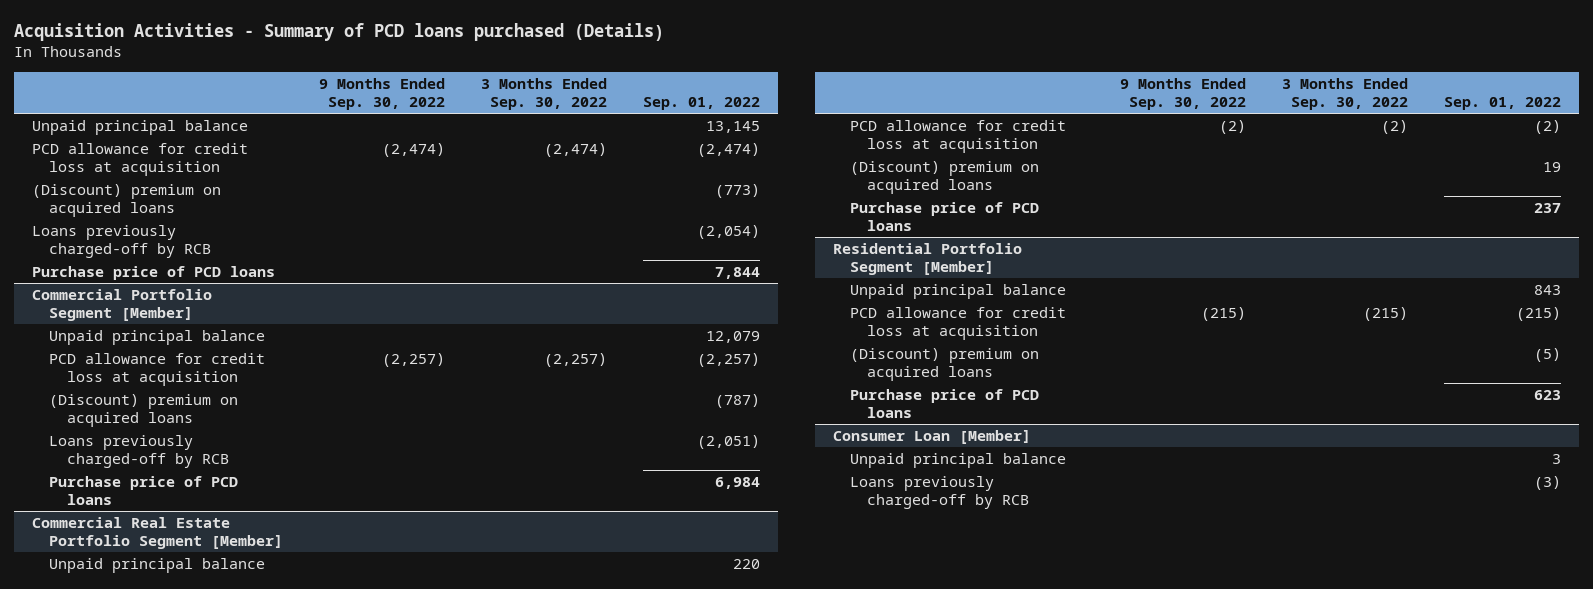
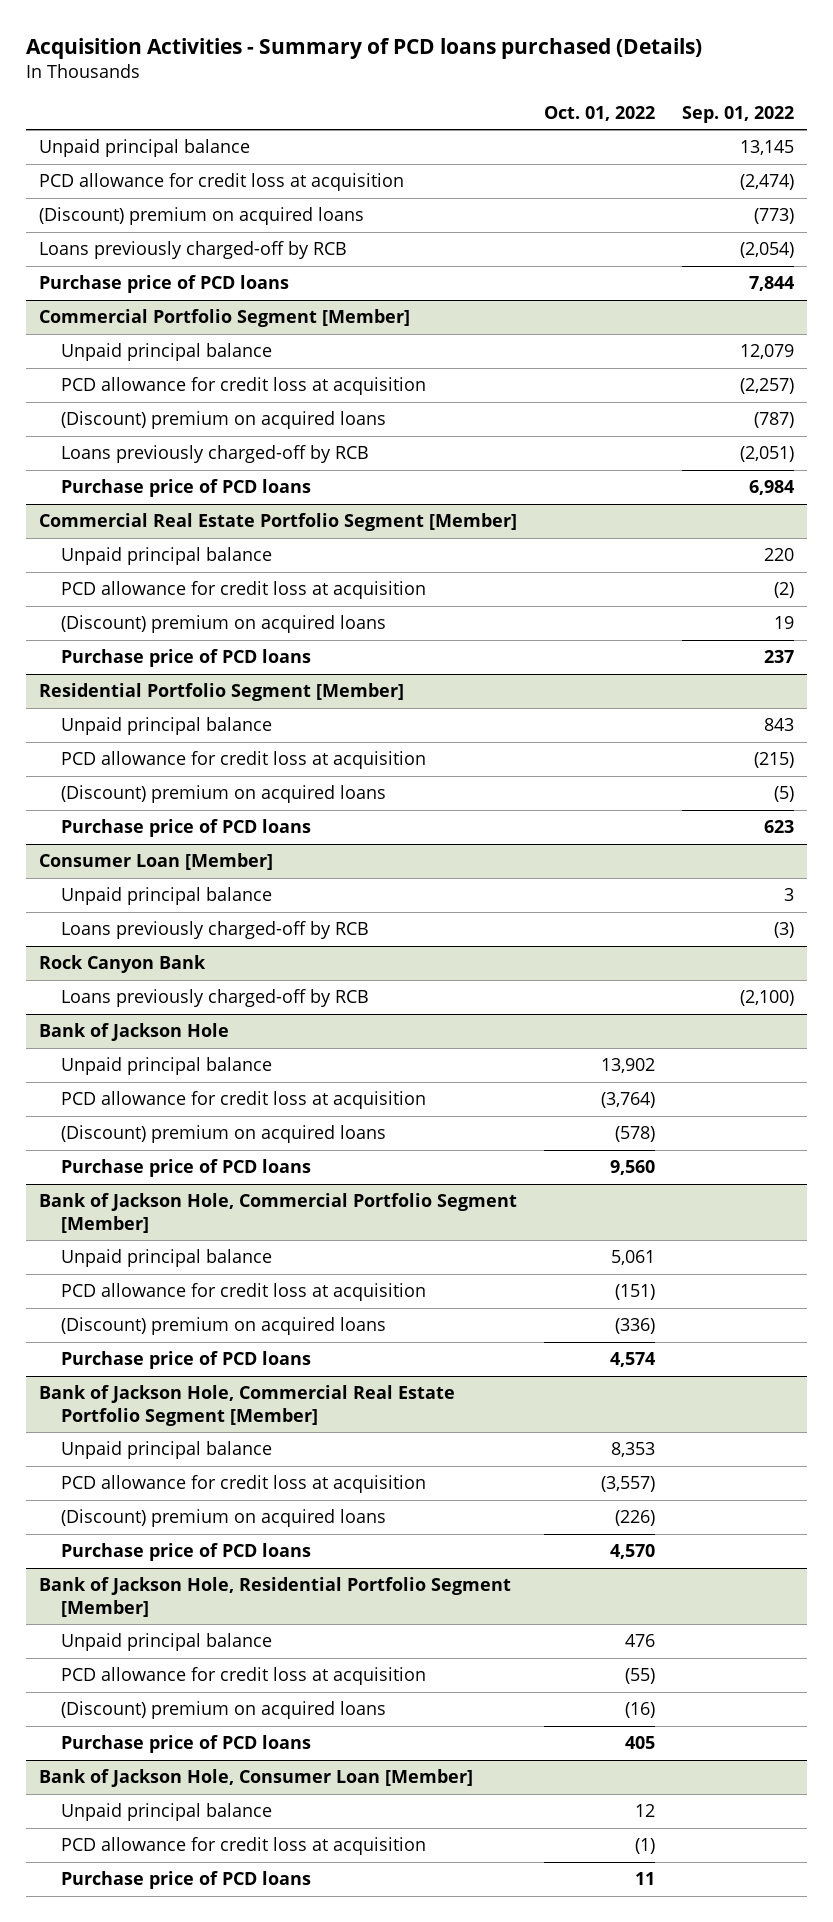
- | 9 Months Ended Sep. 30, 2022 | 3 Months Ended Sep. 30, 2022 | Sep. 01, 2022
+ | Oct. 01, 2022 | Sep. 01, 2022
+ Rock Canyon Bank
+ Loans previously charged-off by RCB | | (2,100)
+ Bank of Jackson Hole
+ Unpaid principal balance | 13,902 |
+ PCD allowance for credit loss at acquisition | (3,764) |
+ (Discount) premium on acquired loans | (578) |
+ Purchase price of PCD loans | 9,560 |
+ Bank of Jackson Hole, Commercial Portfolio Segment [Member]
+ Unpaid principal balance | 5,061 |
+ PCD allowance for credit loss at acquisition | (151) |
+ (Discount) premium on acquired loans | (336) |
+ Purchase price of PCD loans | 4,574 |
+ Bank of Jackson Hole, Commercial Real Estate Portfolio Segment [Member]
+ Unpaid principal balance | 8,353 |
+ PCD allowance for credit loss at acquisition | (3,557) |
+ (Discount) premium on acquired loans | (226) |
+ Purchase price of PCD loans | 4,570 |
+ Bank of Jackson Hole, Residential Portfolio Segment [Member]
+ Unpaid principal balance | 476 |
+ PCD allowance for credit loss at acquisition | (55) |
+ (Discount) premium on acquired loans | (16) |
+ Purchase price of PCD loans | 405 |
+ Bank of Jackson Hole, Consumer Loan [Member]
+ Unpaid principal balance | 12 |
+ PCD allowance for credit loss at acquisition | (1) |
+ Purchase price of PCD loans | 11 |

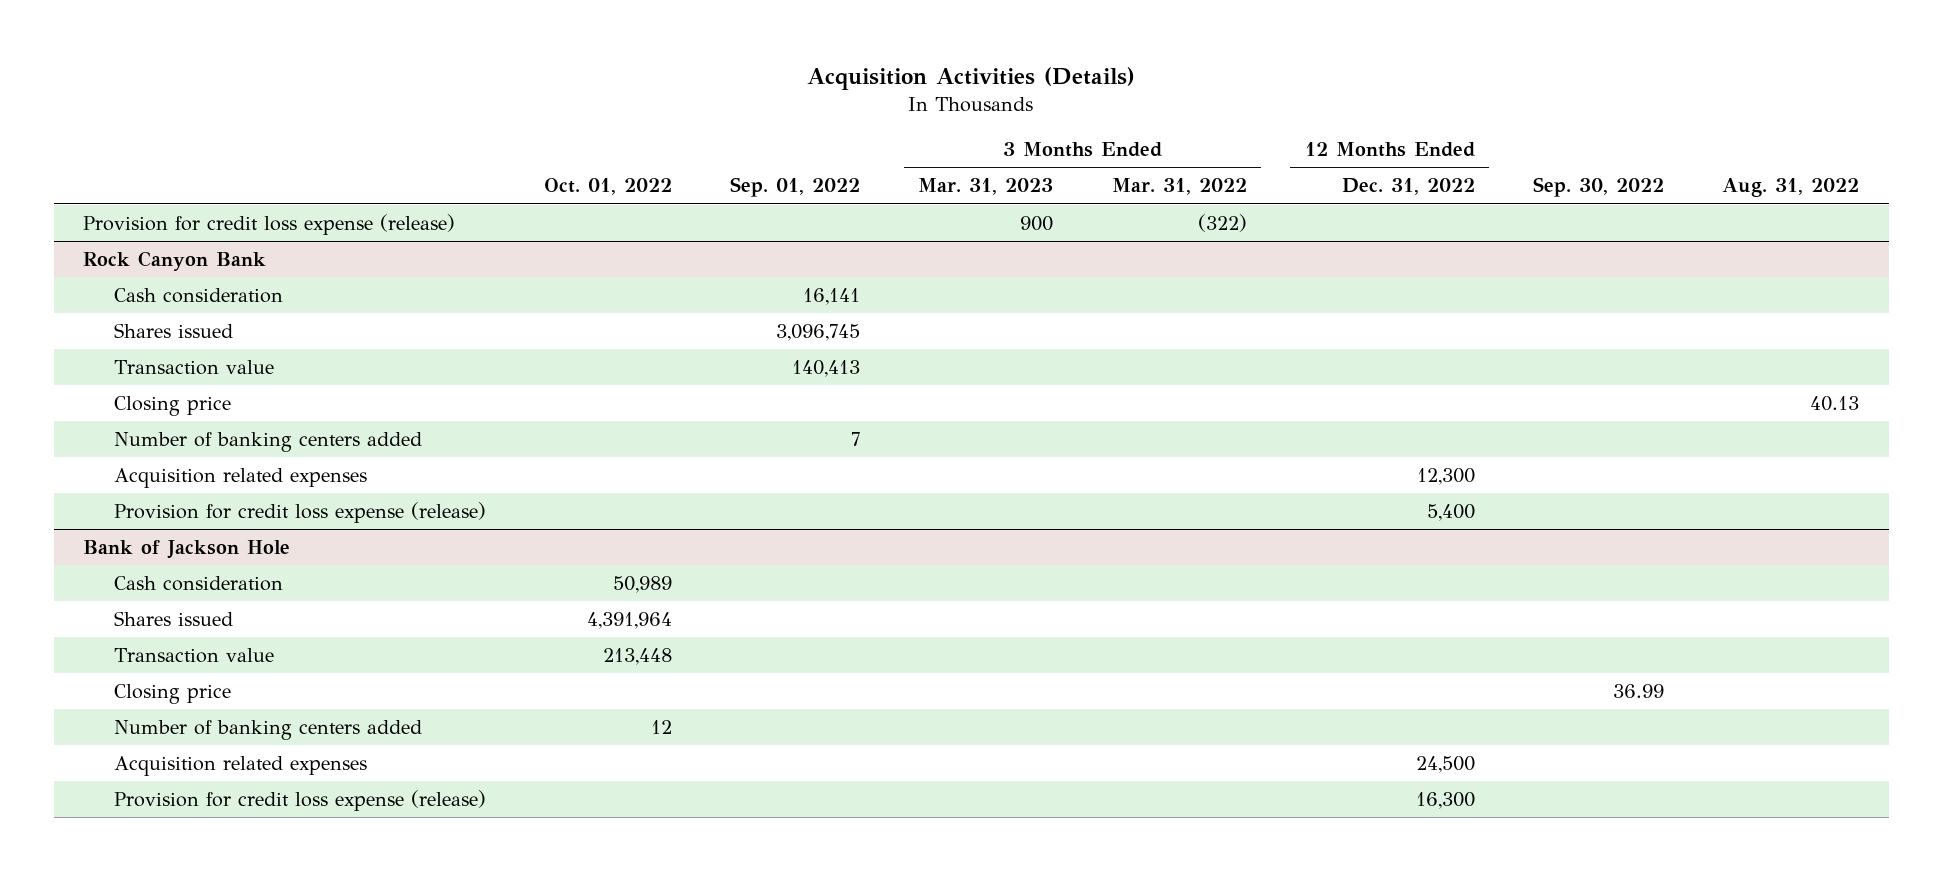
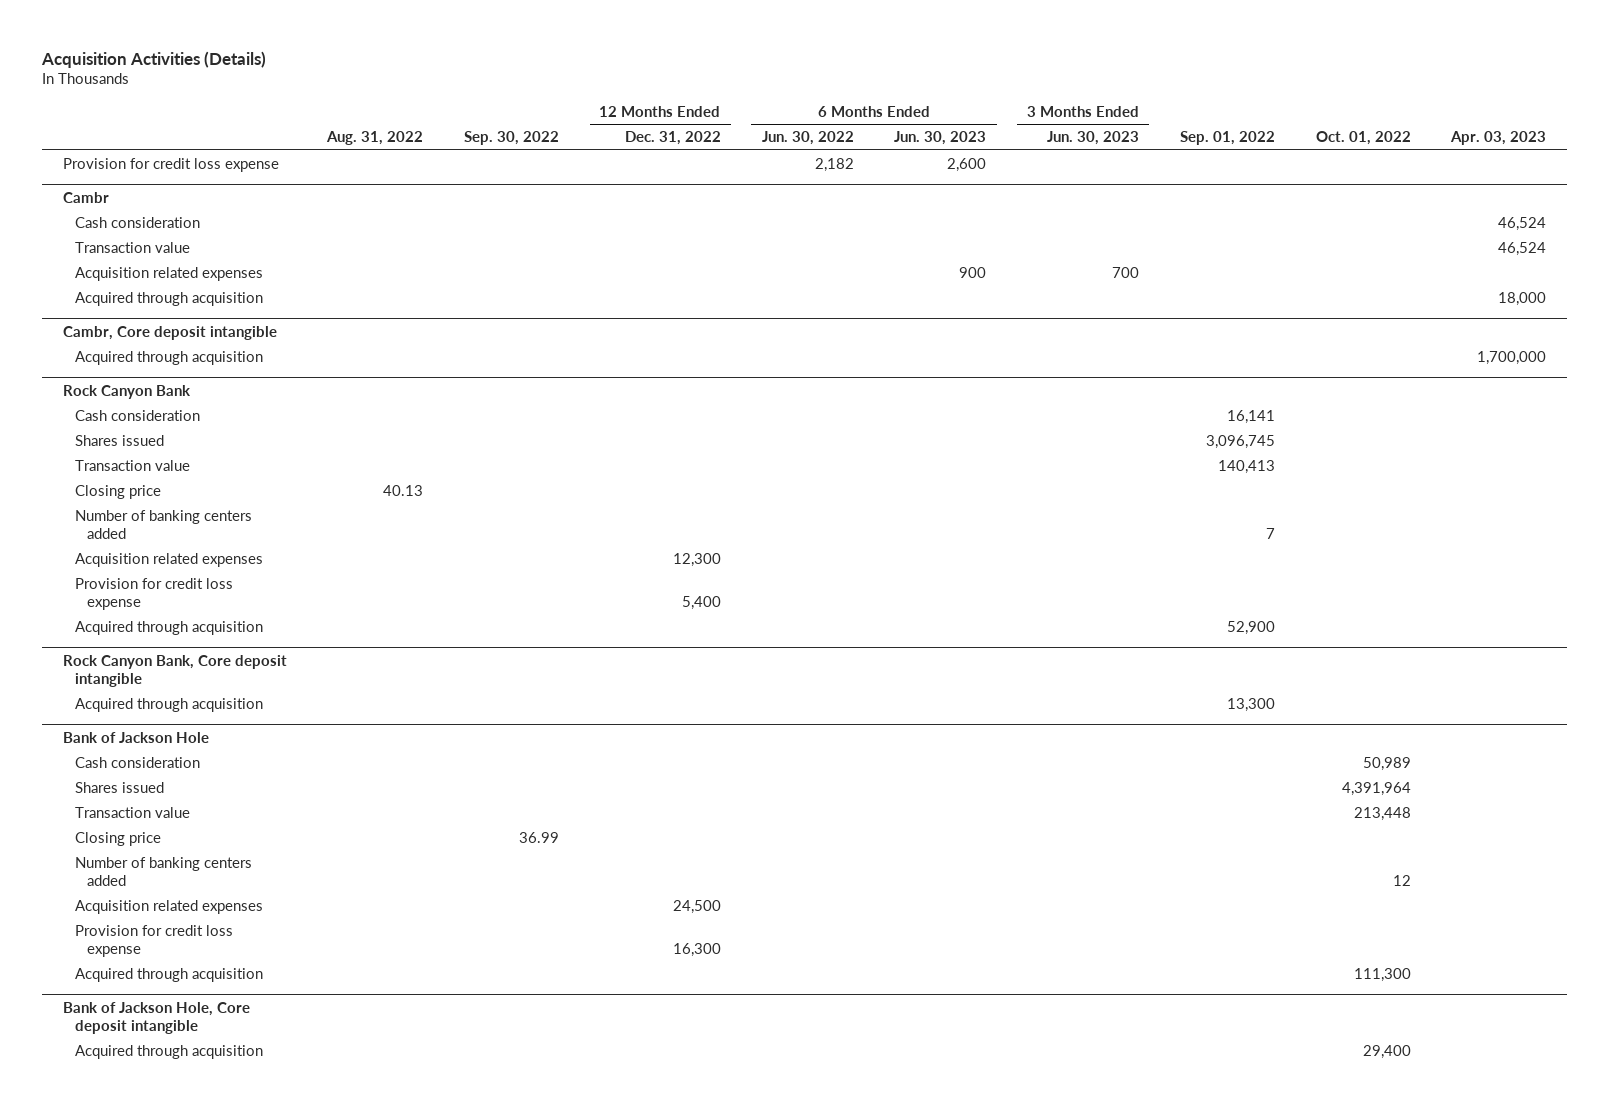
- | Oct. 01, 2022 | Sep. 01, 2022 | 3 Months Ended Mar. 31, 2023 | 3 Months Ended Mar. 31, 2022 | 12 Months Ended Dec. 31, 2022 | Sep. 30, 2022 | Aug. 31, 2022
+ | Aug. 31, 2022 | Sep. 30, 2022 | 12 Months Ended Dec. 31, 2022 | 6 Months Ended Jun. 30, 2022 | 6 Months Ended Jun. 30, 2023 | 3 Months Ended Jun. 30, 2023 | Sep. 01, 2022 | Oct. 01, 2022 | Apr. 03, 2023
- Provision for credit loss expense (release) | | | 900 | (322) | | |
+ Provision for credit loss expense | | | | 2,182 | 2,600 | | | |
+ Cambr
+ Cash consideration | | | | | | | | | 46,524
+ Transaction value | | | | | | | | | 46,524
+ Acquisition related expenses | | | | | 900 | 700 | | |
+ Acquired through acquisition | | | | | | | | | 18,000
+ Cambr, Core deposit intangible
+ Acquired through acquisition | | | | | | | | | 1,700,000
@ Rock Canyon Bank
- Provision for credit loss expense (release) | | | | | 5,400 | |
+ Provision for credit loss expense | | | 5,400 | | | | | |
+ Acquired through acquisition | | | | | | | 52,900 | |
+ Rock Canyon Bank, Core deposit intangible
+ Acquired through acquisition | | | | | | | 13,300 | |
@ Bank of Jackson Hole
- Provision for credit loss expense (release) | | | | | 16,300 | |
+ Provision for credit loss expense | | | 16,300 | | | | | |
+ Acquired through acquisition | | | | | | | | 111,300 |
+ Bank of Jackson Hole, Core deposit intangible
+ Acquired through acquisition | | | | | | | | 29,400 |

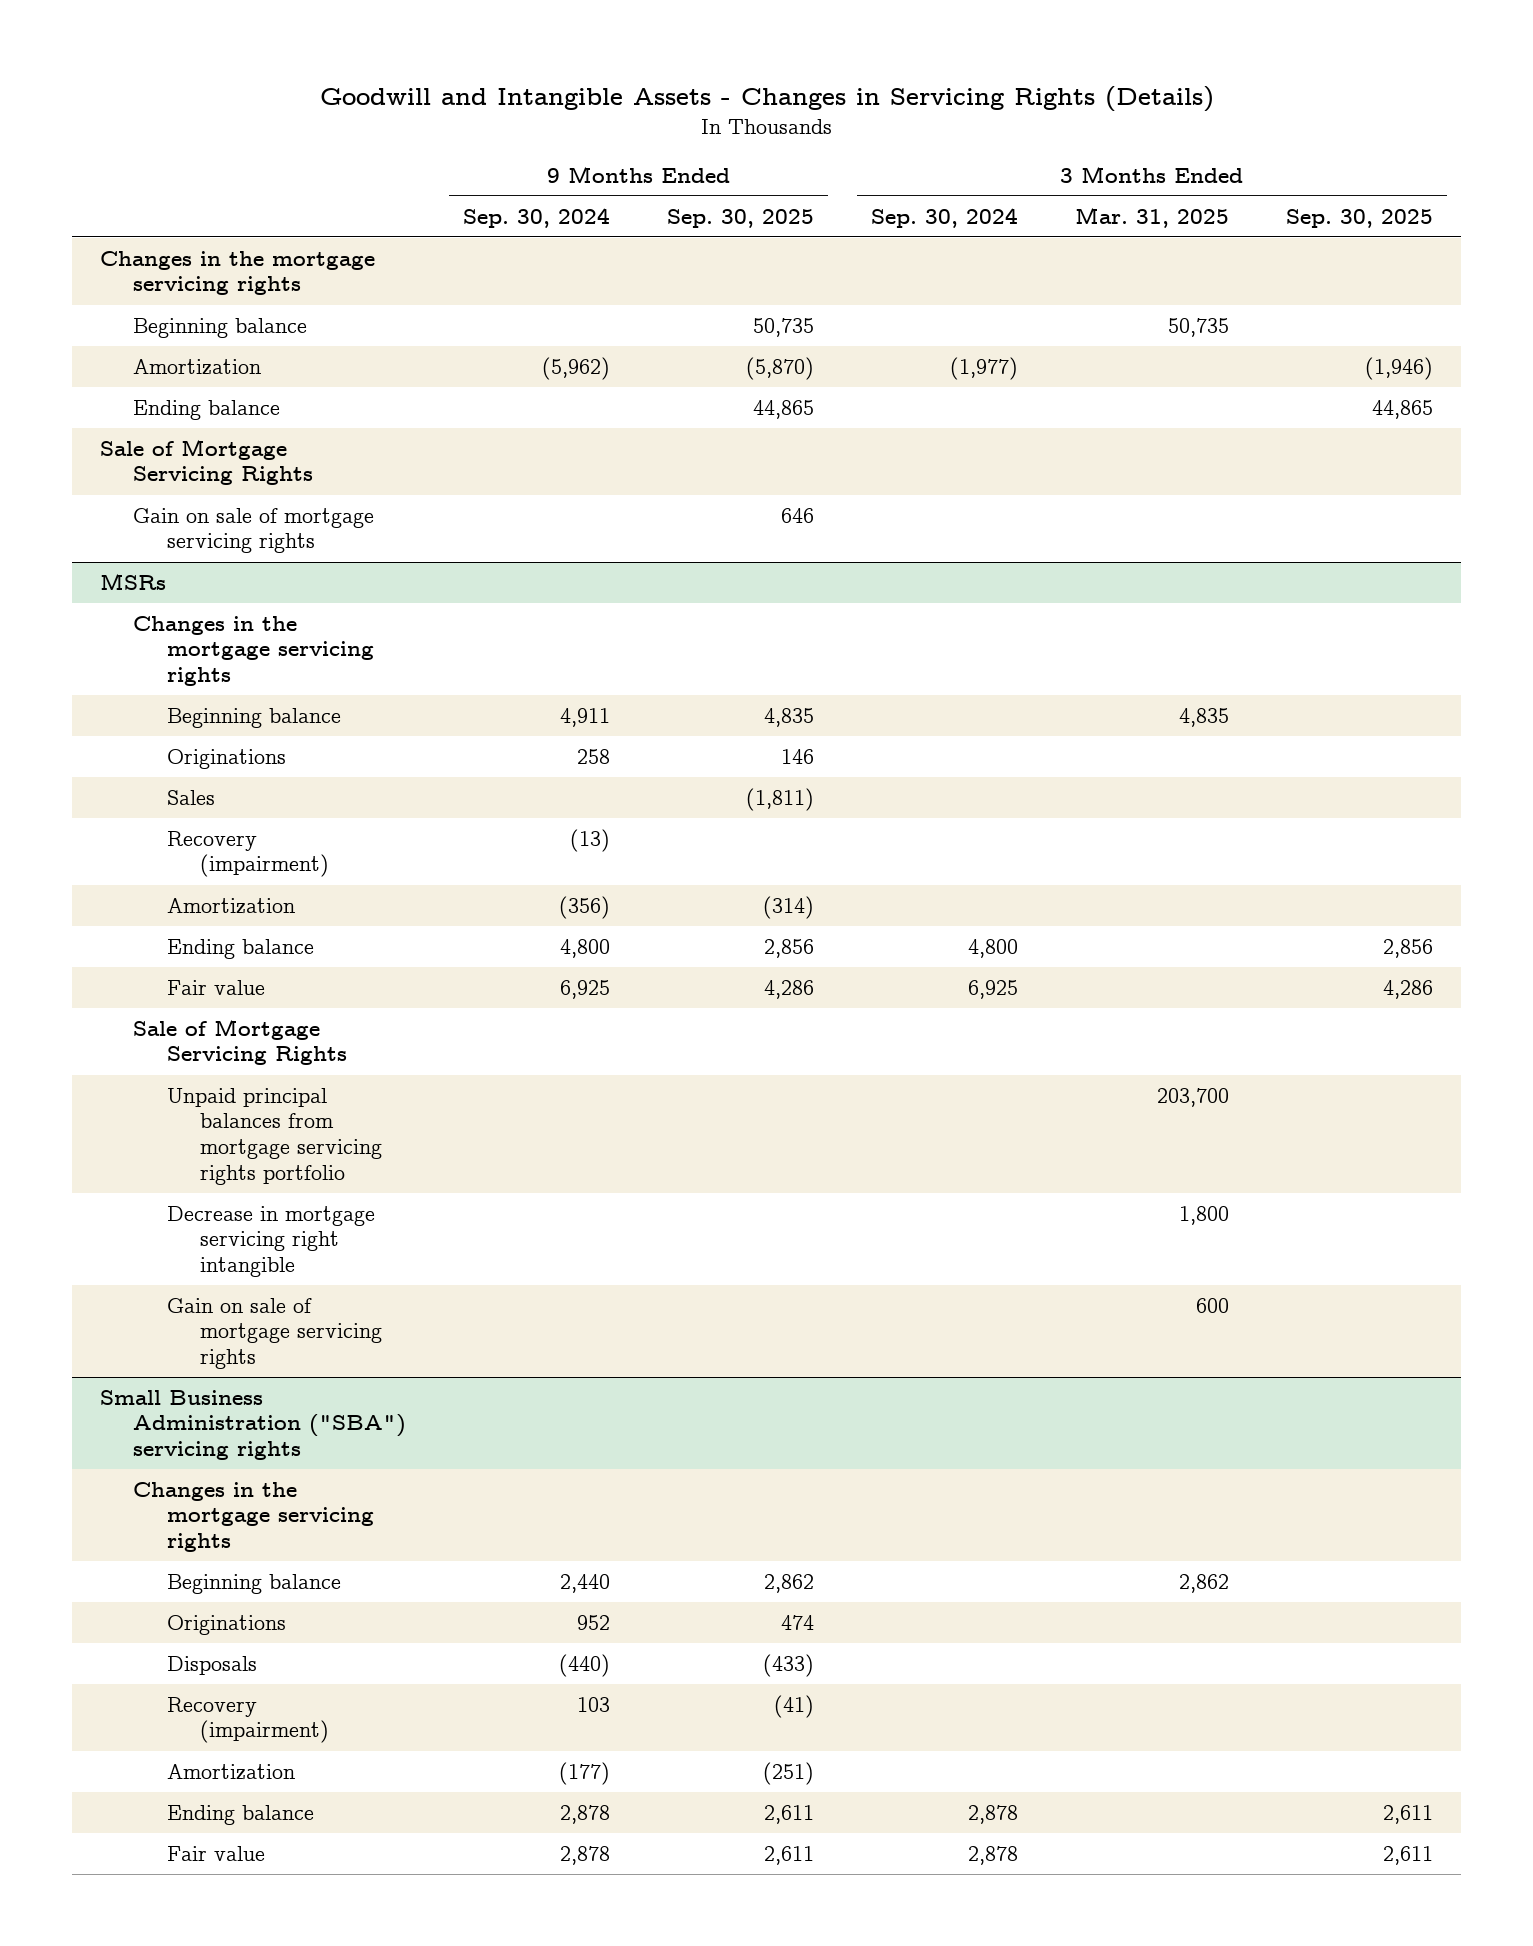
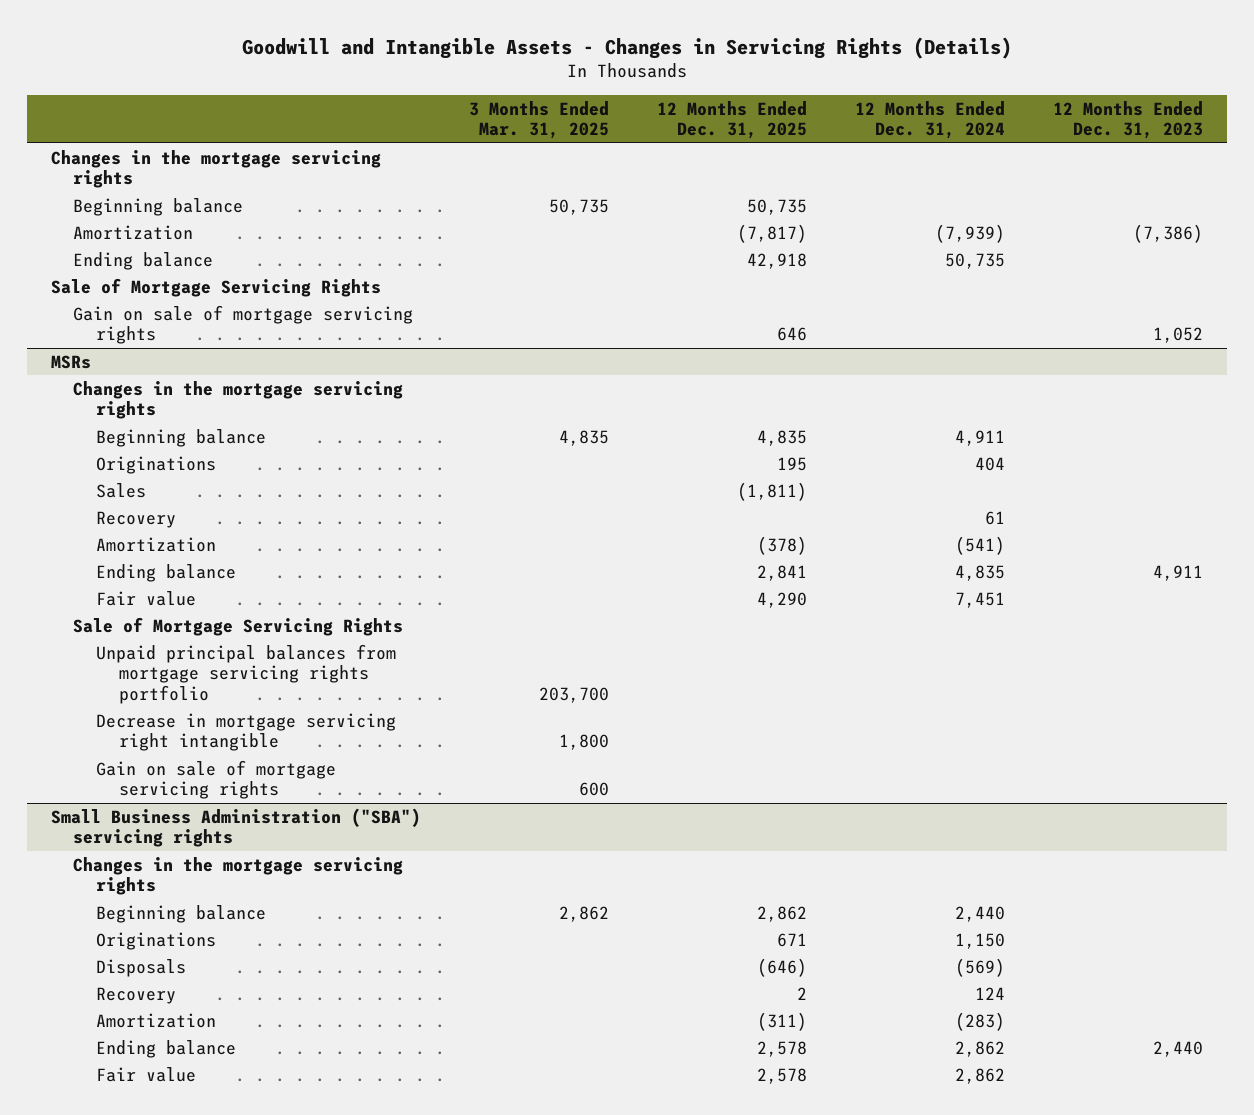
- | 9 Months Ended Sep. 30, 2024 | 9 Months Ended Sep. 30, 2025 | 3 Months Ended Sep. 30, 2024 | 3 Months Ended Mar. 31, 2025 | 3 Months Ended Sep. 30, 2025
+ | 3 Months Ended Mar. 31, 2025 | 12 Months Ended Dec. 31, 2025 | 12 Months Ended Dec. 31, 2024 | 12 Months Ended Dec. 31, 2023
@ MSRs
- Recovery (impairment) | (13) | | | |
+ Recovery | | | 61 |
@ Small Business Administration ("SBA") servicing rights
- Recovery (impairment) | 103 | (41) | | |
+ Recovery | | 2 | 124 |

